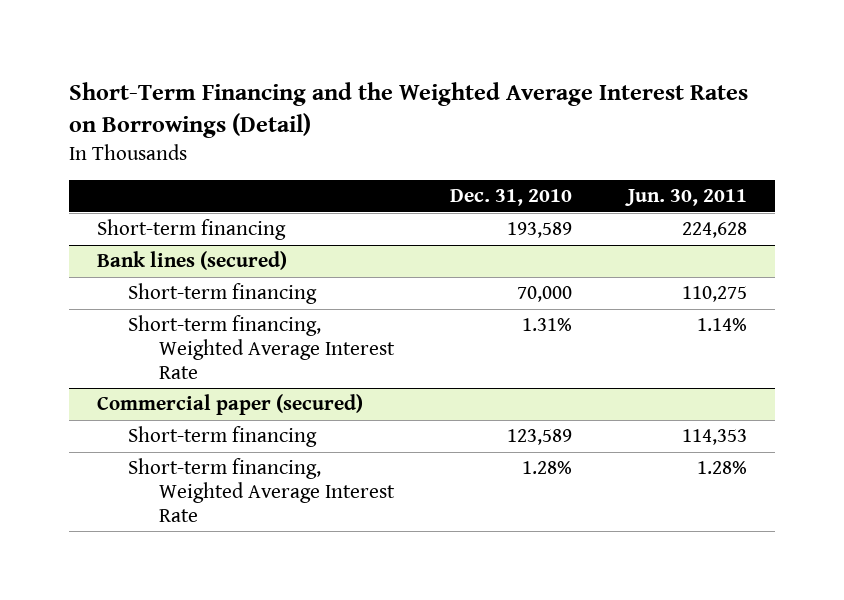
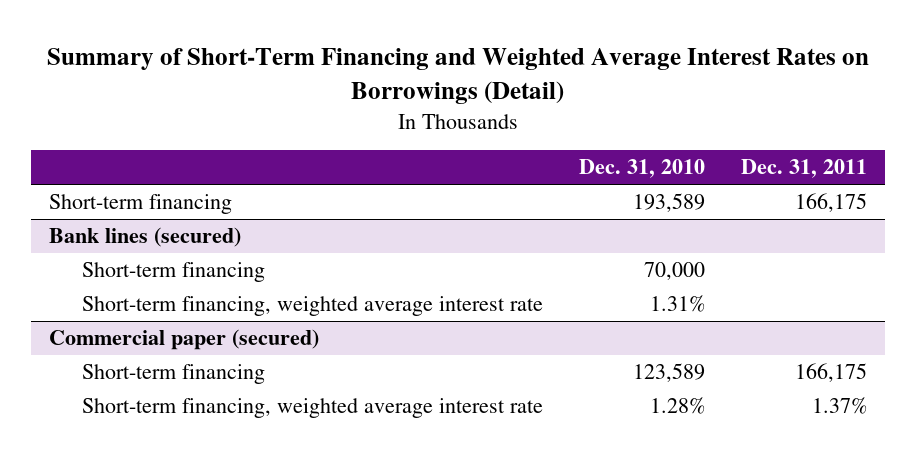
- Short-Term Financing and the Weighted Average Interest Rates on Borrowings (Detail)
+ Summary of Short-Term Financing and Weighted Average Interest Rates on Borrowings (Detail)
- | Dec. 31, 2010 | Jun. 30, 2011
+ | Dec. 31, 2010 | Dec. 31, 2011
@ Bank lines (secured)
- Short-term financing, Weighted Average Interest Rate | 1.31% | 1.14%
+ Short-term financing, weighted average interest rate | 1.31% |
@ Commercial paper (secured)
- Short-term financing, Weighted Average Interest Rate | 1.28% | 1.28%
+ Short-term financing, weighted average interest rate | 1.28% | 1.37%

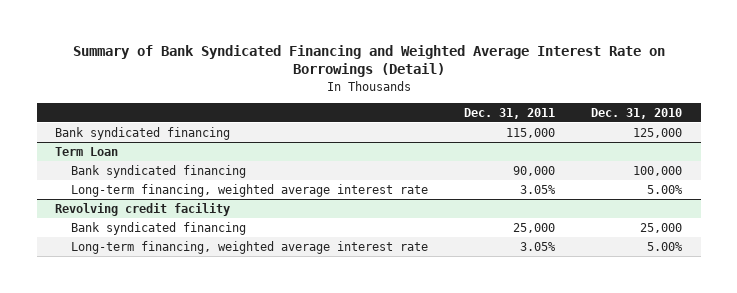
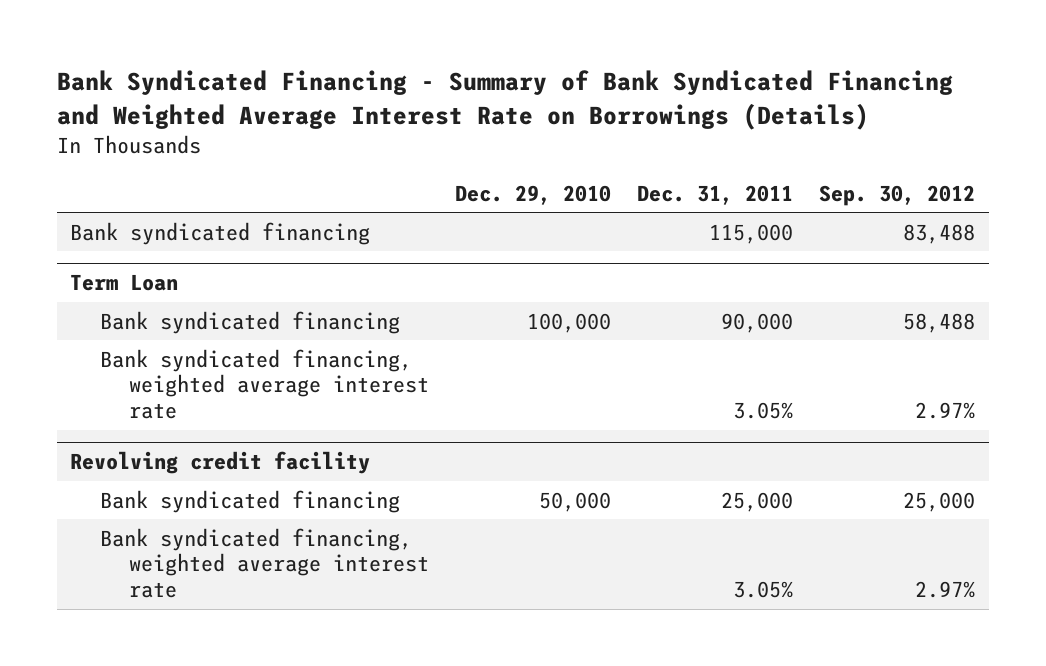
- Summary of Bank Syndicated Financing and Weighted Average Interest Rate on Borrowings (Detail)
+ Bank Syndicated Financing - Summary of Bank Syndicated Financing and Weighted Average Interest Rate on Borrowings (Details)
- | Dec. 31, 2011 | Dec. 31, 2010
+ | Dec. 29, 2010 | Dec. 31, 2011 | Sep. 30, 2012
@ Term Loan
- Long-term financing, weighted average interest rate | 3.05% | 5.00%
+ Bank syndicated financing, weighted average interest rate | | 3.05% | 2.97%
@ Revolving credit facility
- Long-term financing, weighted average interest rate | 3.05% | 5.00%
+ Bank syndicated financing, weighted average interest rate | | 3.05% | 2.97%

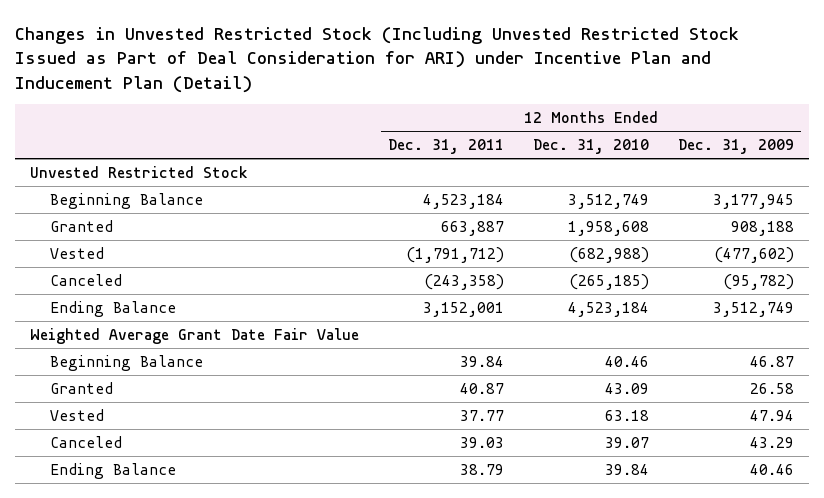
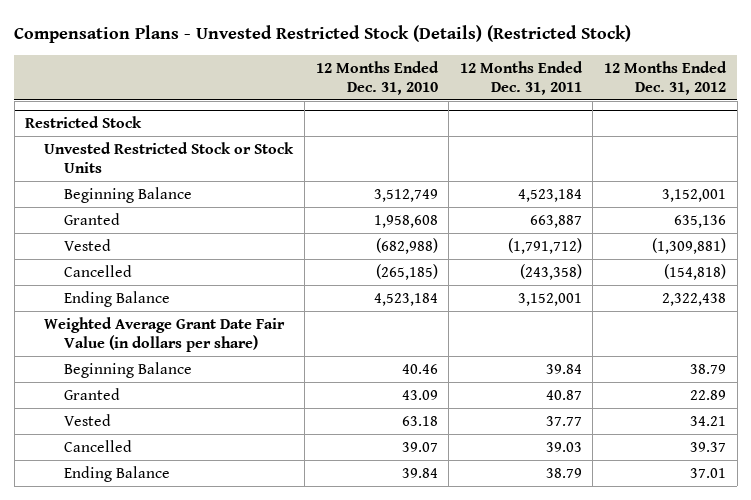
- Changes in Unvested Restricted Stock (Including Unvested Restricted Stock Issued as Part of Deal Consideration for ARI) under Incentive Plan and Inducement Plan (Detail)
+ Compensation Plans - Unvested Restricted Stock (Details) (Restricted Stock)
- | 12 Months Ended Dec. 31, 2011 | 12 Months Ended Dec. 31, 2010 | 12 Months Ended Dec. 31, 2009
+ | 12 Months Ended Dec. 31, 2010 | 12 Months Ended Dec. 31, 2011 | 12 Months Ended Dec. 31, 2012
- Unvested Restricted Stock
+ Restricted Stock
+ Unvested Restricted Stock or Stock Units
- Canceled | (243,358) | (265,185) | (95,782)
+ Cancelled | (265,185) | (243,358) | (154,818)
- Weighted Average Grant Date Fair Value
+ Weighted Average Grant Date Fair Value (in dollars per share)
- Canceled | 39.03 | 39.07 | 43.29
+ Cancelled | 39.07 | 39.03 | 39.37

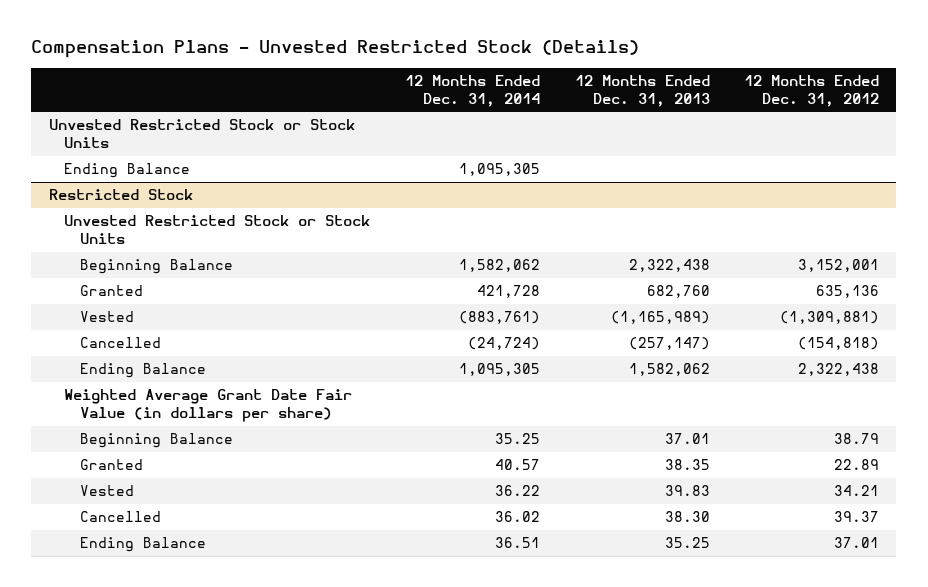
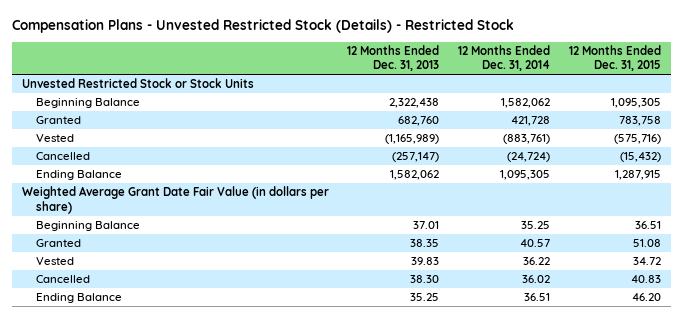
- Compensation Plans - Unvested Restricted Stock (Details)
+ Compensation Plans - Unvested Restricted Stock (Details) - Restricted Stock
- | 12 Months Ended Dec. 31, 2014 | 12 Months Ended Dec. 31, 2013 | 12 Months Ended Dec. 31, 2012
+ | 12 Months Ended Dec. 31, 2013 | 12 Months Ended Dec. 31, 2014 | 12 Months Ended Dec. 31, 2015
- Ending Balance | 1,095,305 | |
- Restricted Stock
- Unvested Restricted Stock or Stock Units

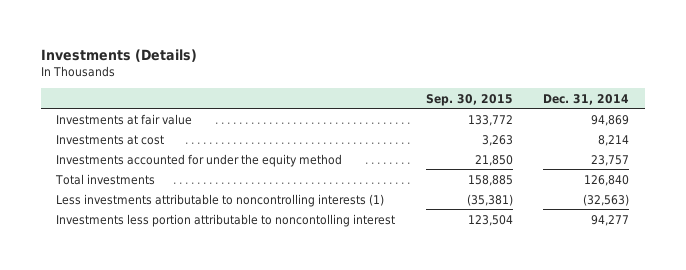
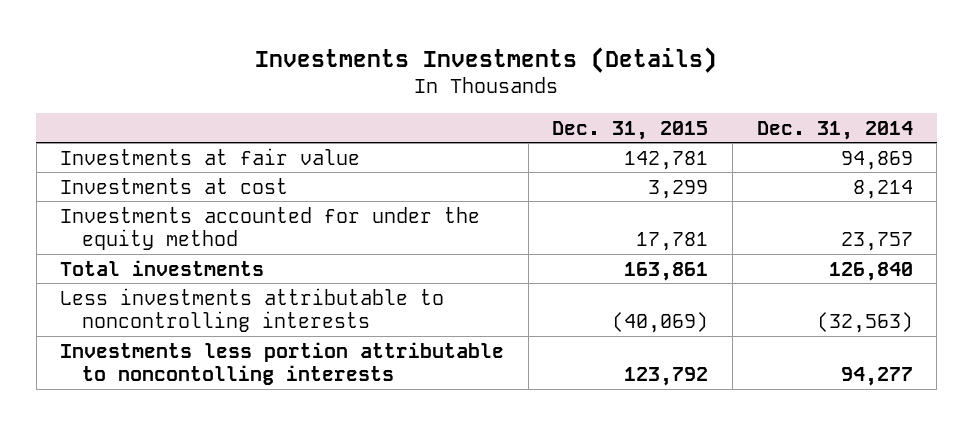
- Investments (Details)
+ Investments Investments (Details)
- | Sep. 30, 2015 | Dec. 31, 2014
+ | Dec. 31, 2015 | Dec. 31, 2014
- Less investments attributable to noncontrolling interests (1) | (35,381) | (32,563)
- Investments less portion attributable to noncontolling interest | 123,504 | 94,277
+ Less investments attributable to noncontrolling interests | (40,069) | (32,563)
+ Investments less portion attributable to noncontolling interests | 123,792 | 94,277

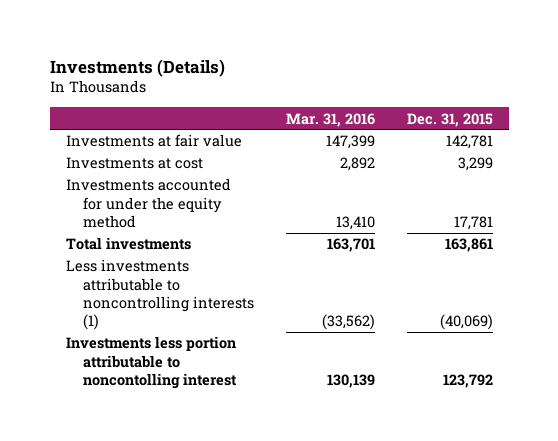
- Investments Investments (Details)
+ Investments (Details)
- | Dec. 31, 2015 | Dec. 31, 2014
+ | Mar. 31, 2016 | Dec. 31, 2015
- Less investments attributable to noncontrolling interests | (40,069) | (32,563)
- Investments less portion attributable to noncontolling interests | 123,792 | 94,277
+ Less investments attributable to noncontrolling interests (1) | (33,562) | (40,069)
+ Investments less portion attributable to noncontolling interest | 130,139 | 123,792

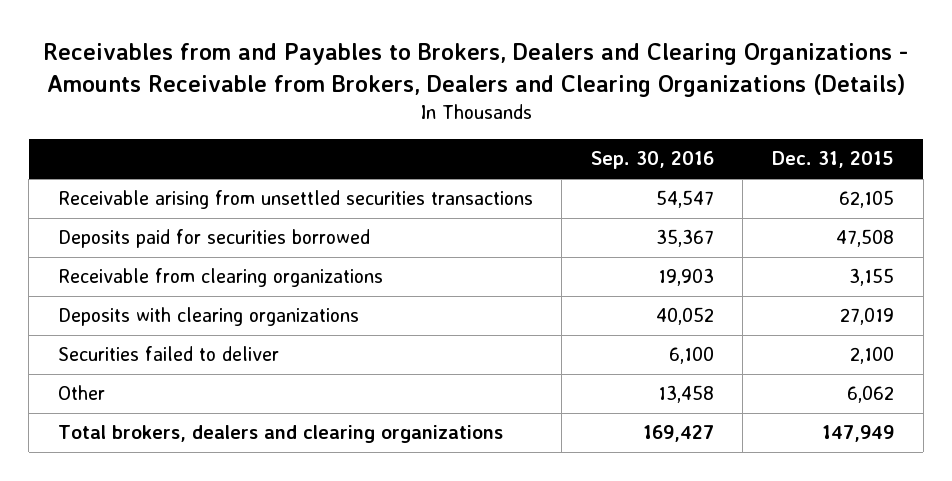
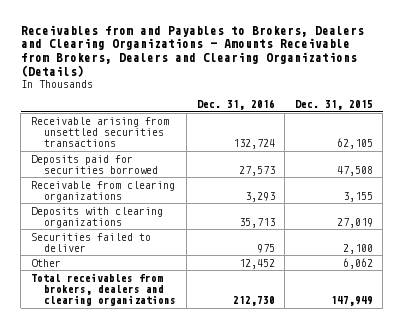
- | Sep. 30, 2016 | Dec. 31, 2015
+ | Dec. 31, 2016 | Dec. 31, 2015
- Total brokers, dealers and clearing organizations | 169,427 | 147,949
+ Total receivables from brokers, dealers and clearing organizations | 212,730 | 147,949

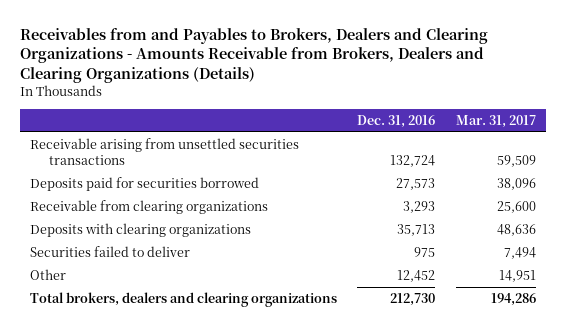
- | Dec. 31, 2016 | Dec. 31, 2015
+ | Dec. 31, 2016 | Mar. 31, 2017
- Total receivables from brokers, dealers and clearing organizations | 212,730 | 147,949
+ Total brokers, dealers and clearing organizations | 212,730 | 194,286

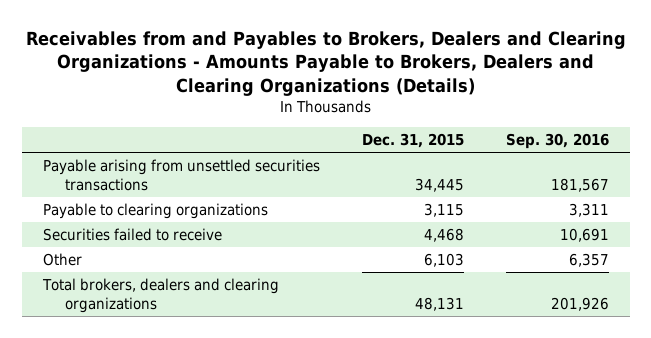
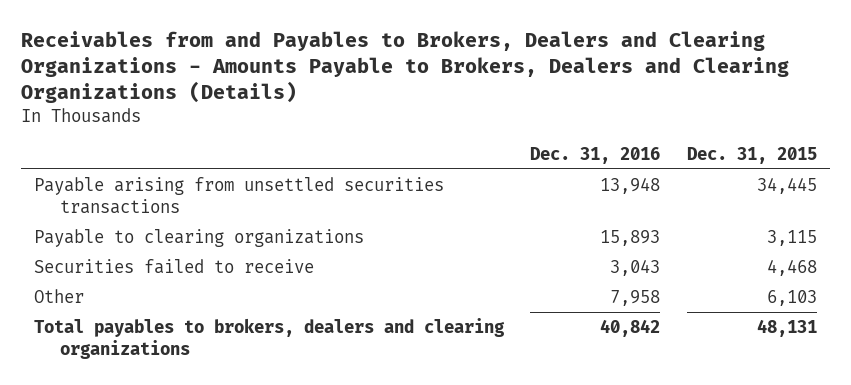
- | Dec. 31, 2015 | Sep. 30, 2016
+ | Dec. 31, 2016 | Dec. 31, 2015
- Total brokers, dealers and clearing organizations | 48,131 | 201,926
+ Total payables to brokers, dealers and clearing organizations | 40,842 | 48,131

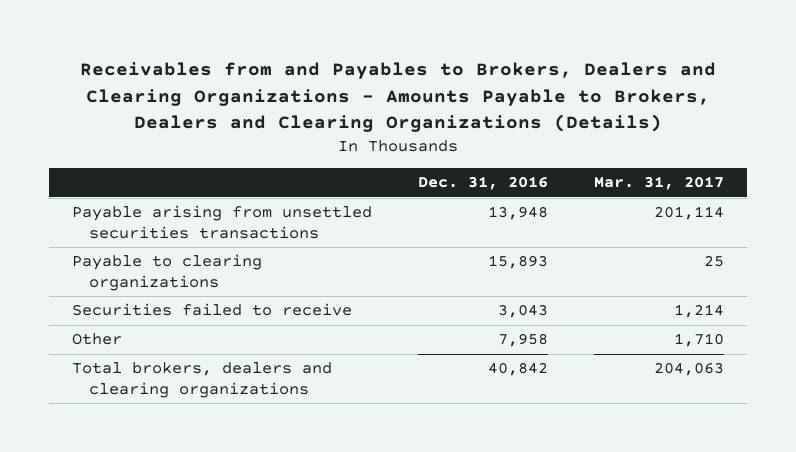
- | Dec. 31, 2016 | Dec. 31, 2015
+ | Dec. 31, 2016 | Mar. 31, 2017
- Total payables to brokers, dealers and clearing organizations | 40,842 | 48,131
+ Total brokers, dealers and clearing organizations | 40,842 | 204,063

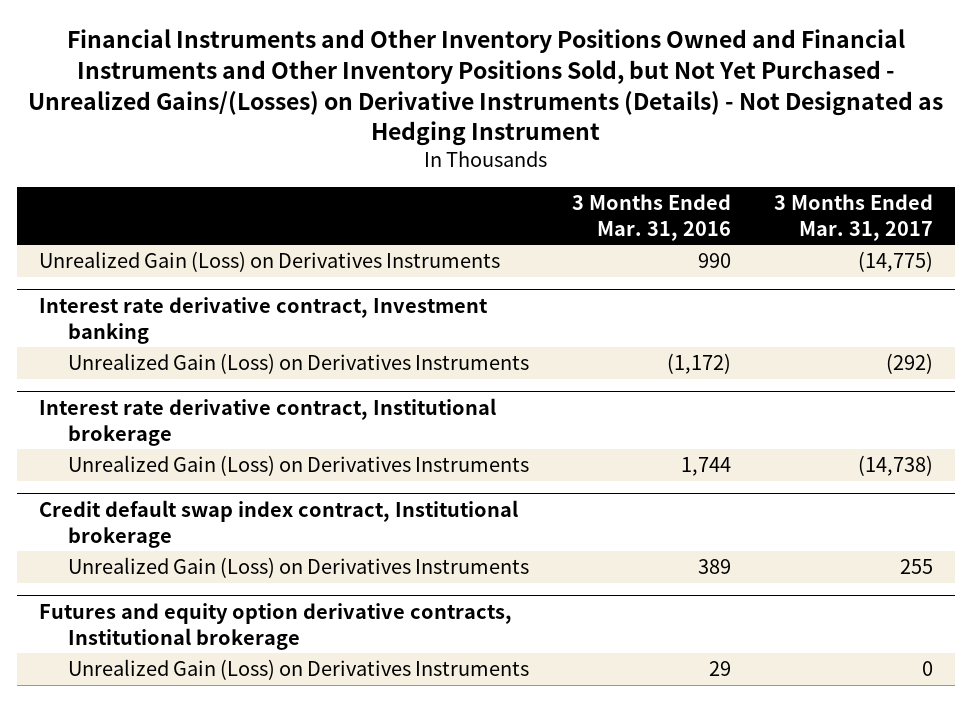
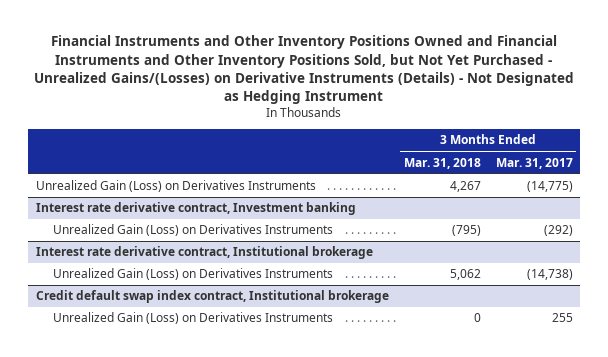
- | 3 Months Ended Mar. 31, 2016 | 3 Months Ended Mar. 31, 2017
+ | 3 Months Ended Mar. 31, 2018 | 3 Months Ended Mar. 31, 2017
- Futures and equity option derivative contracts, Institutional brokerage
- Unrealized Gain (Loss) on Derivatives Instruments | 29 | 0

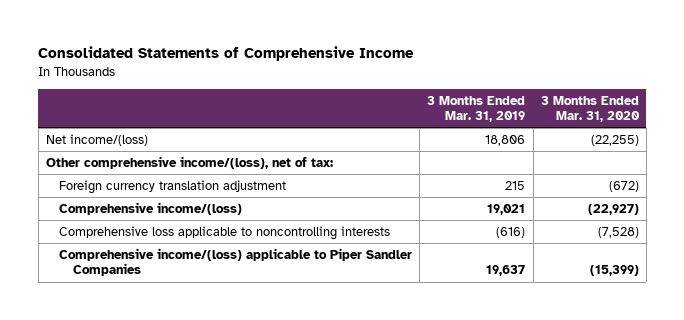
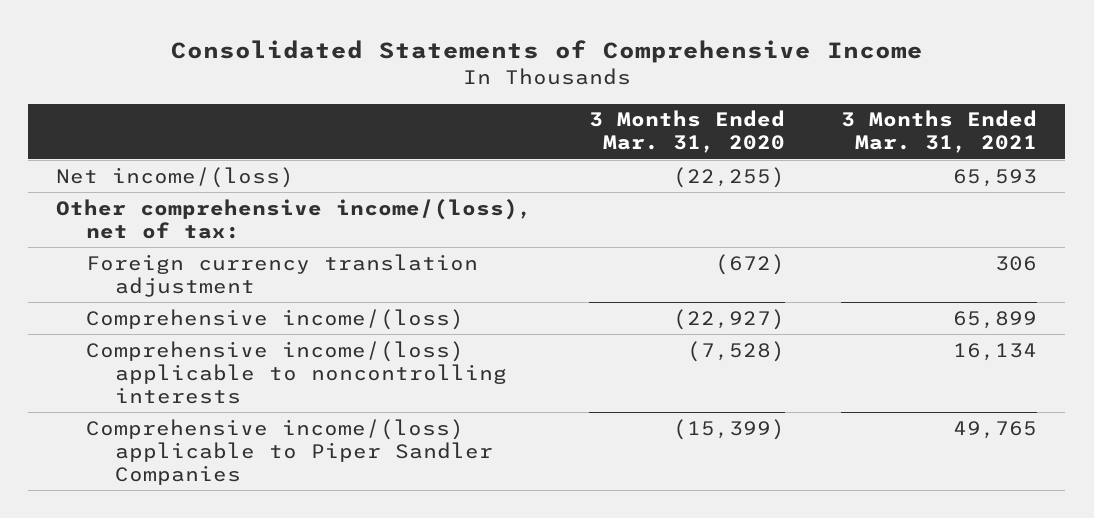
- | 3 Months Ended Mar. 31, 2019 | 3 Months Ended Mar. 31, 2020
+ | 3 Months Ended Mar. 31, 2020 | 3 Months Ended Mar. 31, 2021
- Comprehensive loss applicable to noncontrolling interests | (616) | (7,528)
+ Comprehensive income/(loss) applicable to noncontrolling interests | (7,528) | 16,134

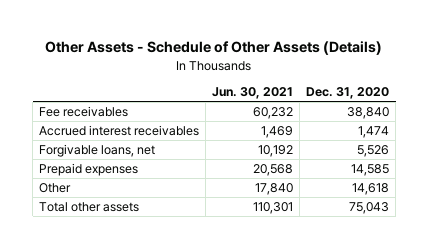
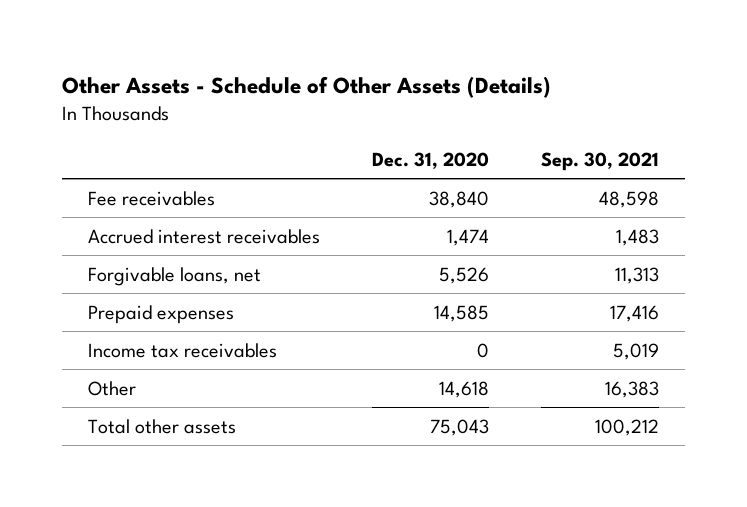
- | Jun. 30, 2021 | Dec. 31, 2020
+ | Dec. 31, 2020 | Sep. 30, 2021
+ Income tax receivables | 0 | 5,019

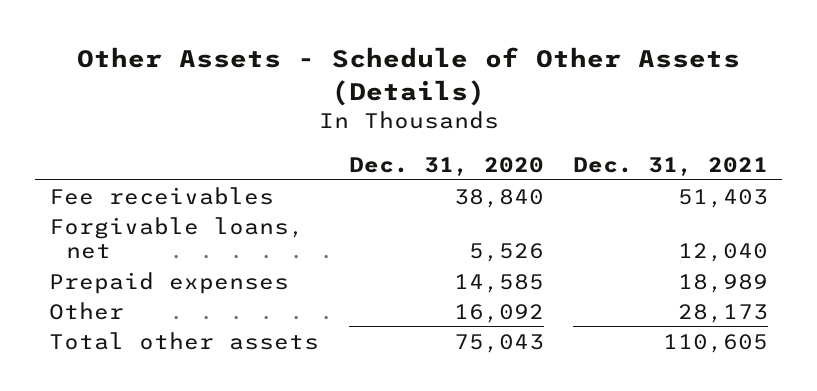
- | Dec. 31, 2020 | Sep. 30, 2021
+ | Dec. 31, 2020 | Dec. 31, 2021
- Accrued interest receivables | 1,474 | 1,483
- Income tax receivables | 0 | 5,019
- Other | 14,618 | 16,383
+ Other | 16,092 | 28,173

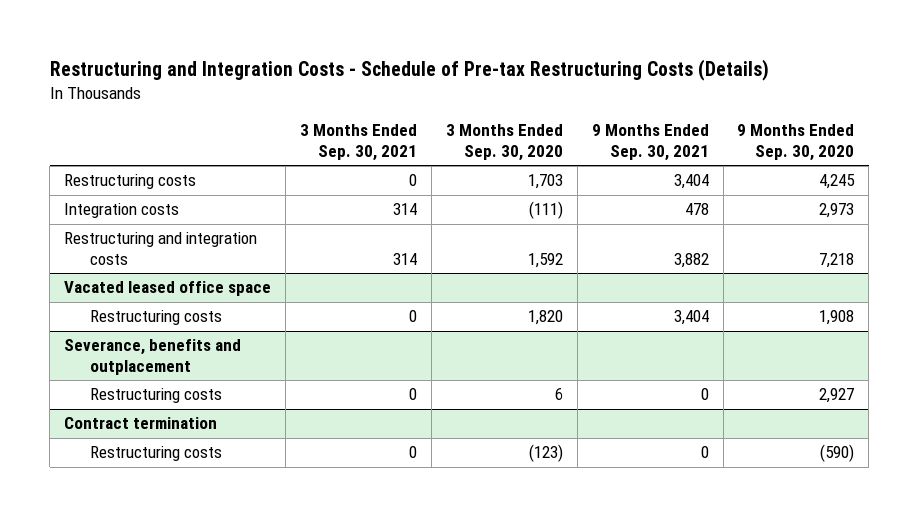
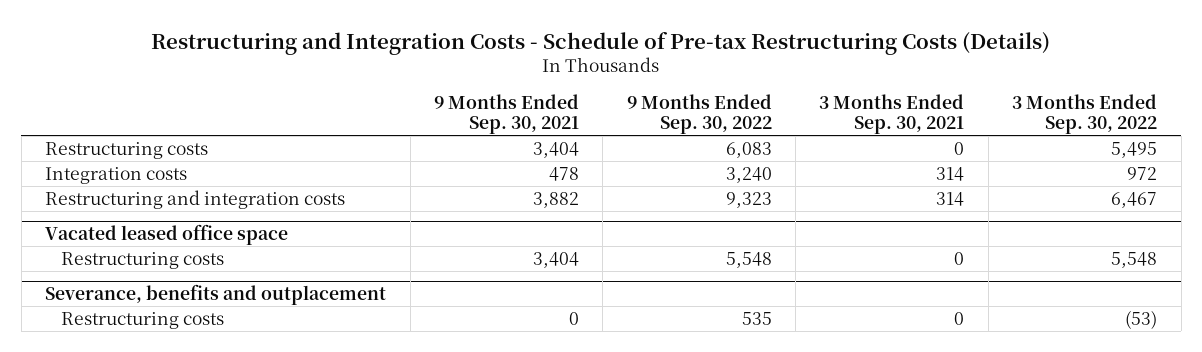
- | 3 Months Ended Sep. 30, 2021 | 3 Months Ended Sep. 30, 2020 | 9 Months Ended Sep. 30, 2021 | 9 Months Ended Sep. 30, 2020
+ | 9 Months Ended Sep. 30, 2021 | 9 Months Ended Sep. 30, 2022 | 3 Months Ended Sep. 30, 2021 | 3 Months Ended Sep. 30, 2022
- Contract termination
- Restructuring costs | 0 | (123) | 0 | (590)

